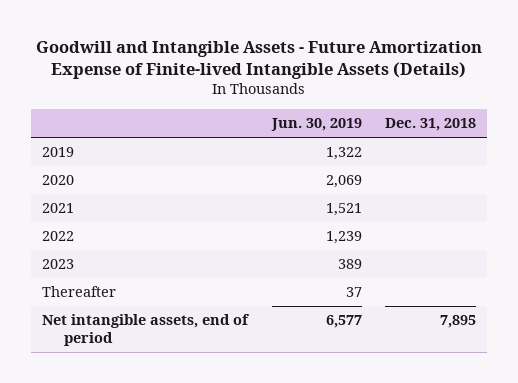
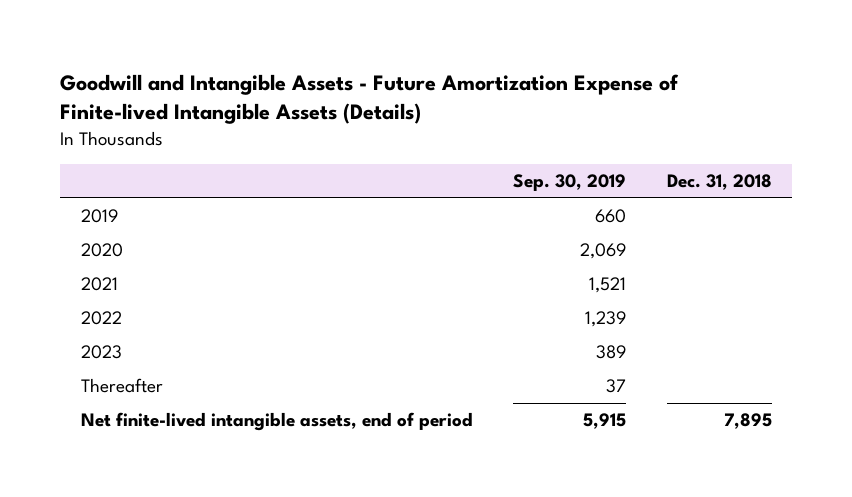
- | Jun. 30, 2019 | Dec. 31, 2018
+ | Sep. 30, 2019 | Dec. 31, 2018
- Net intangible assets, end of period | 6,577 | 7,895
+ Net finite-lived intangible assets, end of period | 5,915 | 7,895

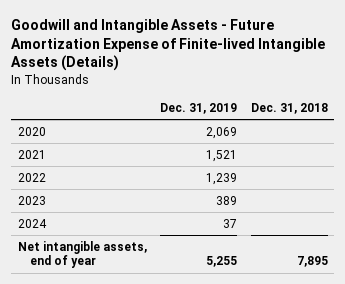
- | Sep. 30, 2019 | Dec. 31, 2018
+ | Dec. 31, 2019 | Dec. 31, 2018
- 2019 | 660 |
- Thereafter | 37 |
- Net finite-lived intangible assets, end of period | 5,915 | 7,895
+ 2024 | 37 |
+ Net intangible assets, end of year | 5,255 | 7,895

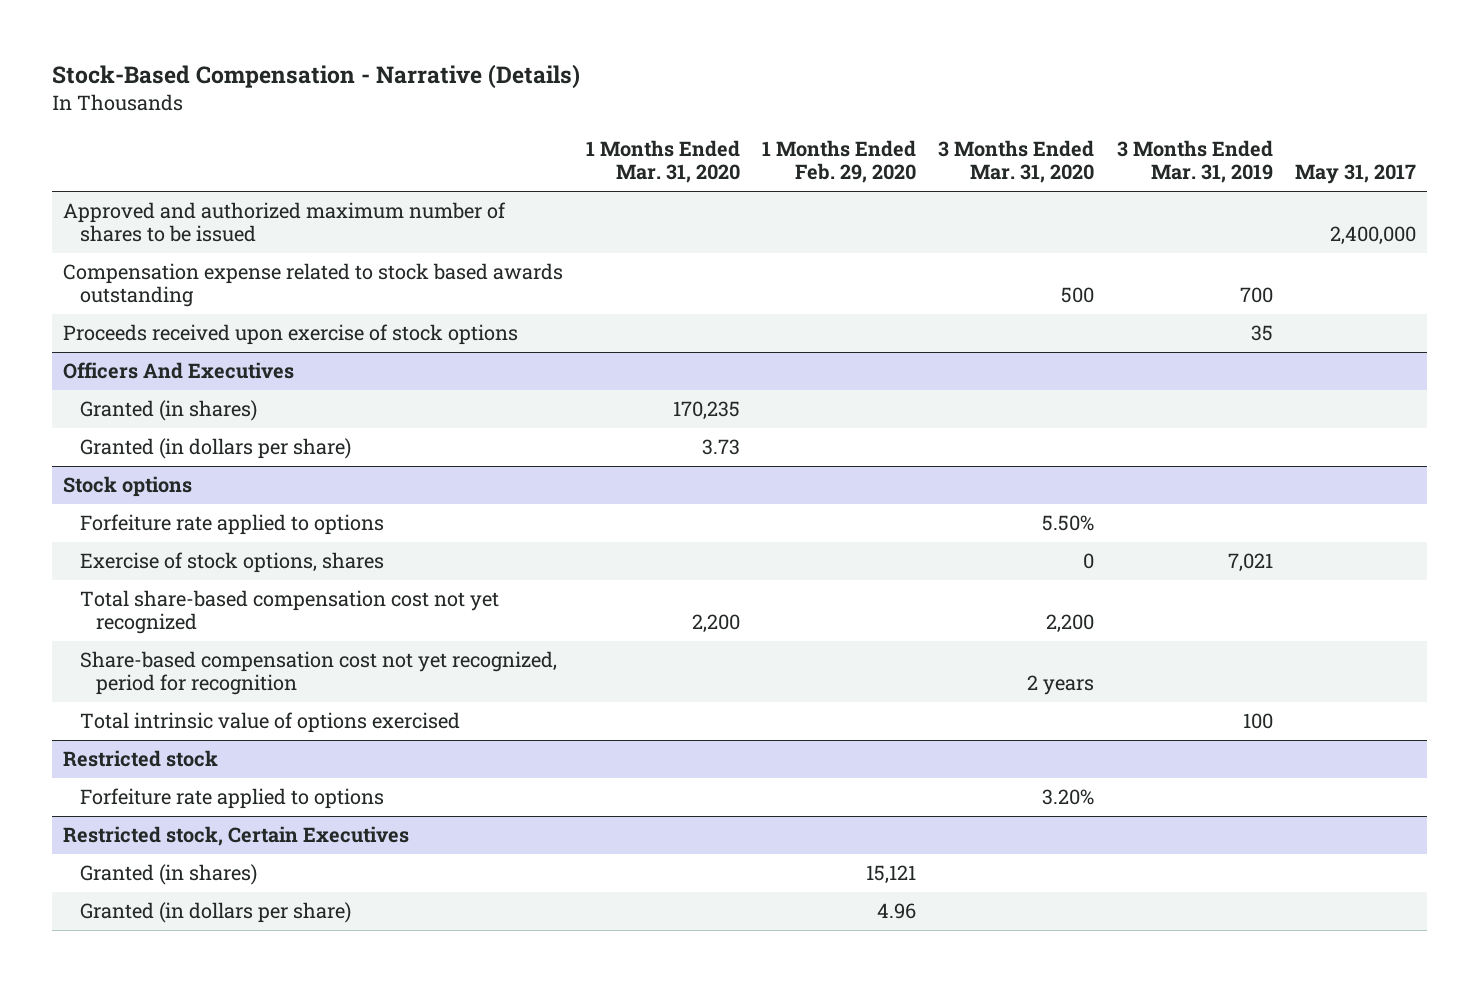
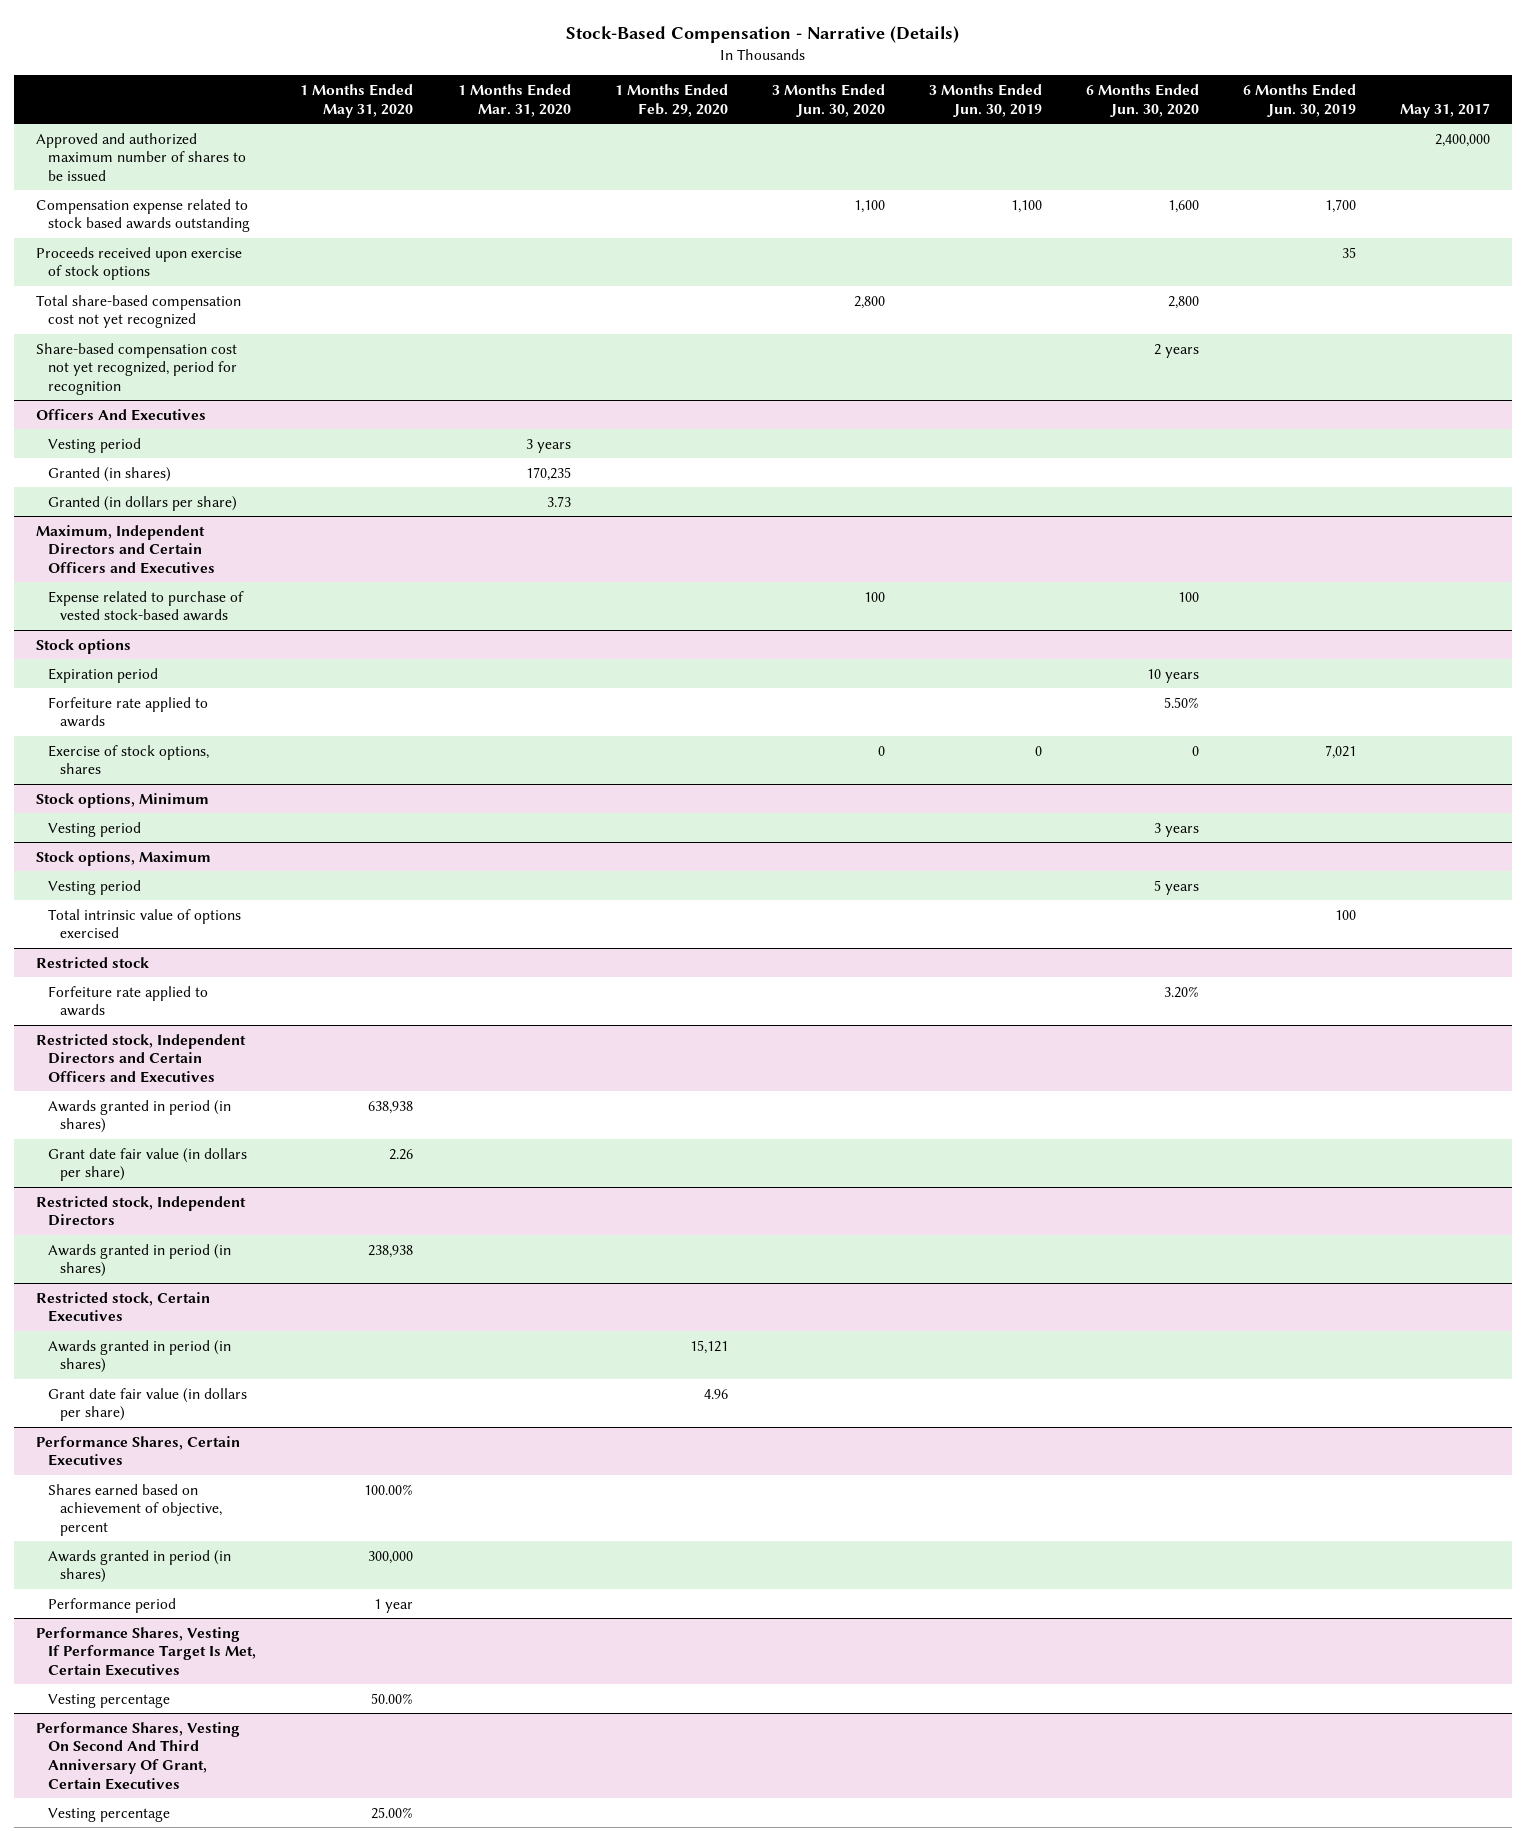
- | 1 Months Ended Mar. 31, 2020 | 1 Months Ended Feb. 29, 2020 | 3 Months Ended Mar. 31, 2020 | 3 Months Ended Mar. 31, 2019 | May 31, 2017
+ | 1 Months Ended May 31, 2020 | 1 Months Ended Mar. 31, 2020 | 1 Months Ended Feb. 29, 2020 | 3 Months Ended Jun. 30, 2020 | 3 Months Ended Jun. 30, 2019 | 6 Months Ended Jun. 30, 2020 | 6 Months Ended Jun. 30, 2019 | May 31, 2017
+ Total share-based compensation cost not yet recognized | | | | 2,800 | | 2,800 | |
+ Share-based compensation cost not yet recognized, period for recognition | | | | | | 2 years | |
@ Officers And Executives
+ Vesting period | | 3 years | | | | | |
+ Maximum, Independent Directors and Certain Officers and Executives
+ Expense related to purchase of vested stock-based awards | | | | 100 | | 100 | |
@ Stock options
- Forfeiture rate applied to options | | | 5.50% | |
+ Expiration period | | | | | | 10 years | |
+ Forfeiture rate applied to awards | | | | | | 5.50% | |
- Total share-based compensation cost not yet recognized | 2,200 | | 2,200 | |
- Share-based compensation cost not yet recognized, period for recognition | | | 2 years | |
- Total intrinsic value of options exercised | | | | 100 |
+ Stock options, Minimum
+ Vesting period | | | | | | 3 years | |
+ Stock options, Maximum
+ Vesting period | | | | | | 5 years | |
+ Total intrinsic value of options exercised | | | | | | | 100 |
@ Restricted stock
- Forfeiture rate applied to options | | | 3.20% | |
+ Forfeiture rate applied to awards | | | | | | 3.20% | |
+ Restricted stock, Independent Directors and Certain Officers and Executives
+ Awards granted in period (in shares) | 638,938 | | | | | | |
+ Grant date fair value (in dollars per share) | 2.26 | | | | | | |
+ Restricted stock, Independent Directors
+ Awards granted in period (in shares) | 238,938 | | | | | | |
@ Restricted stock, Certain Executives
- Granted (in shares) | | 15,121 | | |
- Granted (in dollars per share) | | 4.96 | | |
+ Awards granted in period (in shares) | | | 15,121 | | | | |
+ Grant date fair value (in dollars per share) | | | 4.96 | | | | |
+ Performance Shares, Certain Executives
+ Shares earned based on achievement of objective, percent | 100.00% | | | | | | |
+ Awards granted in period (in shares) | 300,000 | | | | | | |
+ Performance period | 1 year | | | | | | |
+ Performance Shares, Vesting If Performance Target Is Met, Certain Executives
+ Vesting percentage | 50.00% | | | | | | |
+ Performance Shares, Vesting On Second And Third Anniversary Of Grant, Certain Executives
+ Vesting percentage | 25.00% | | | | | | |

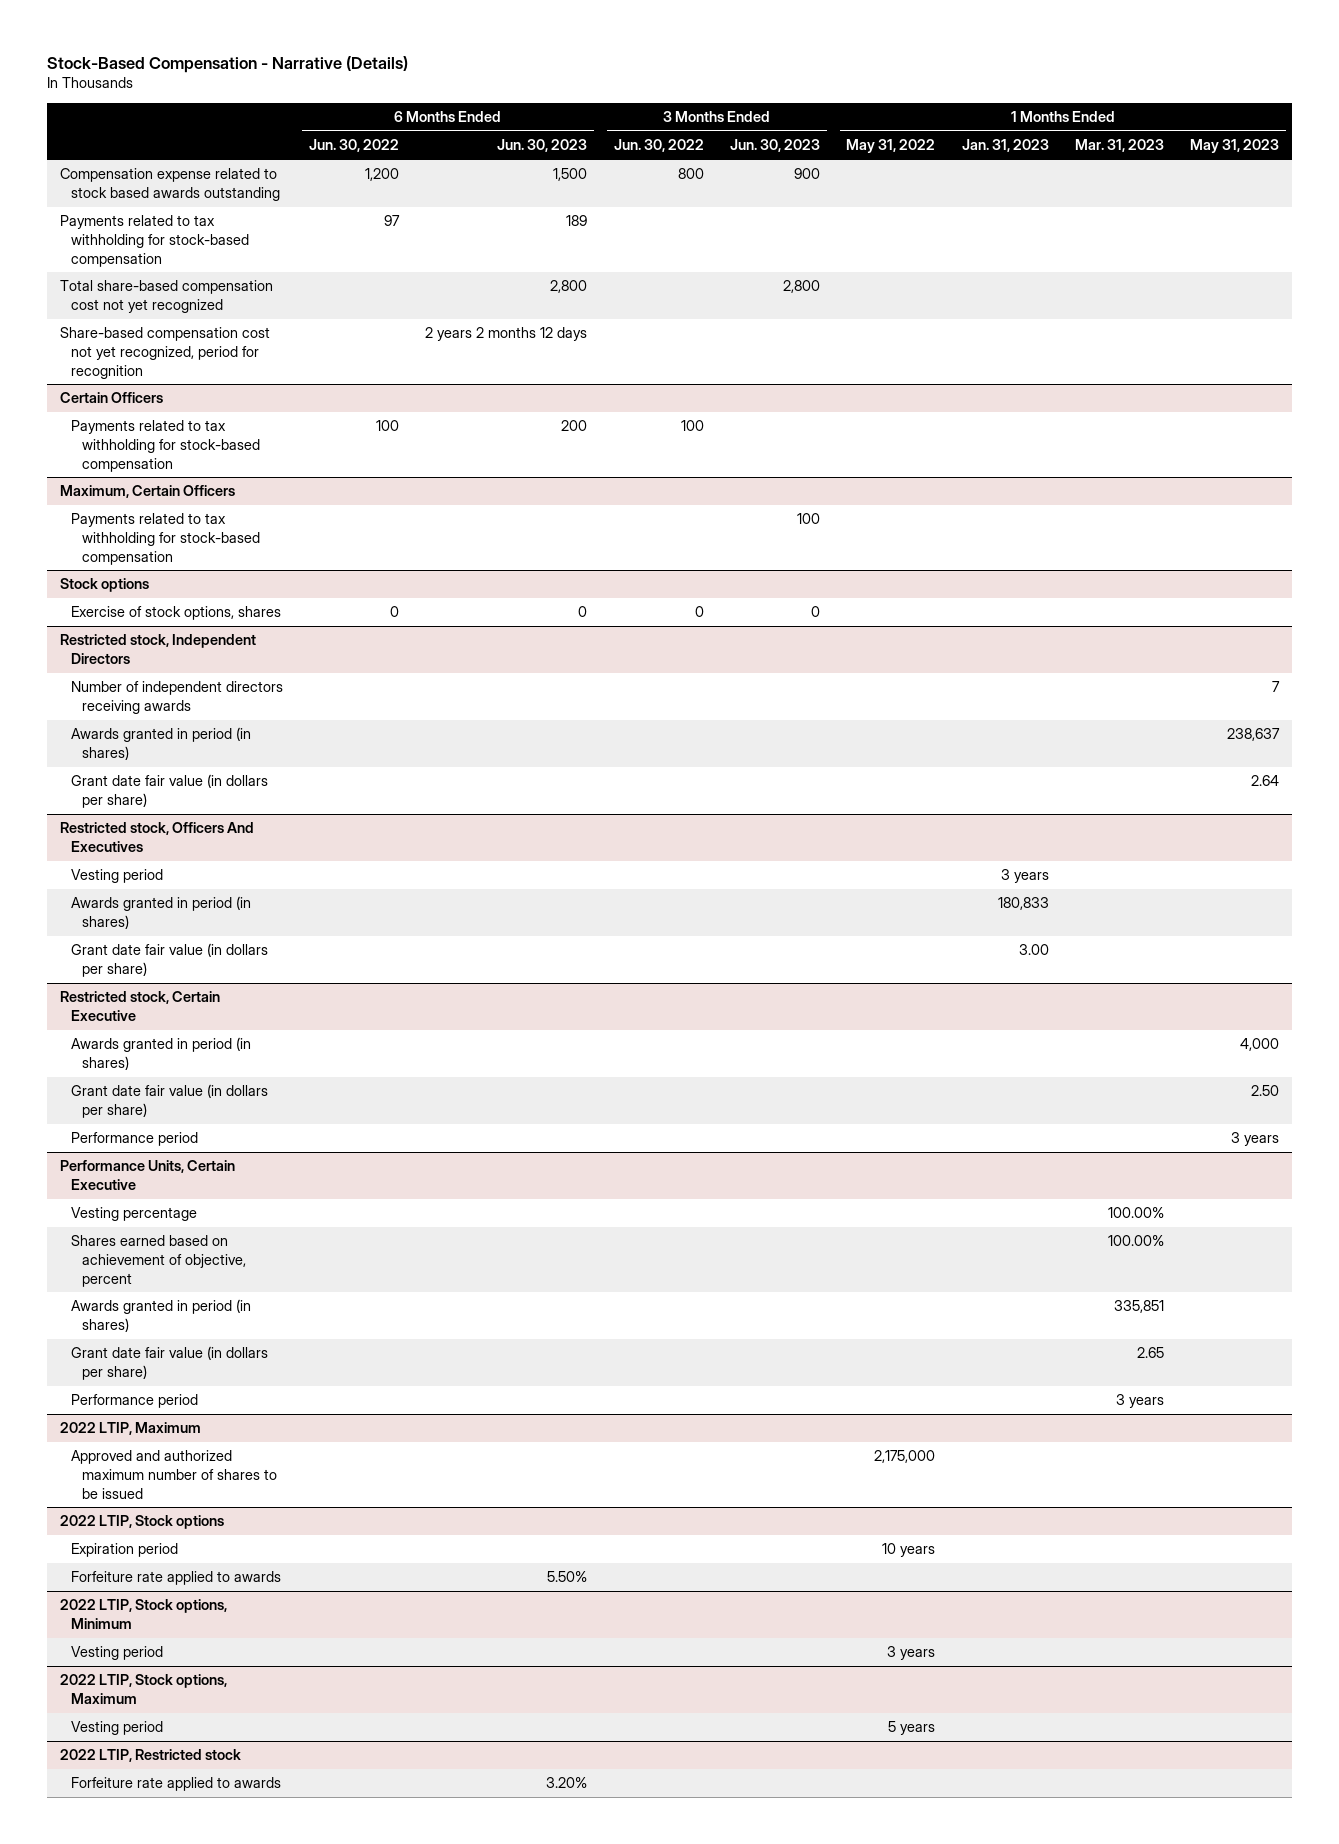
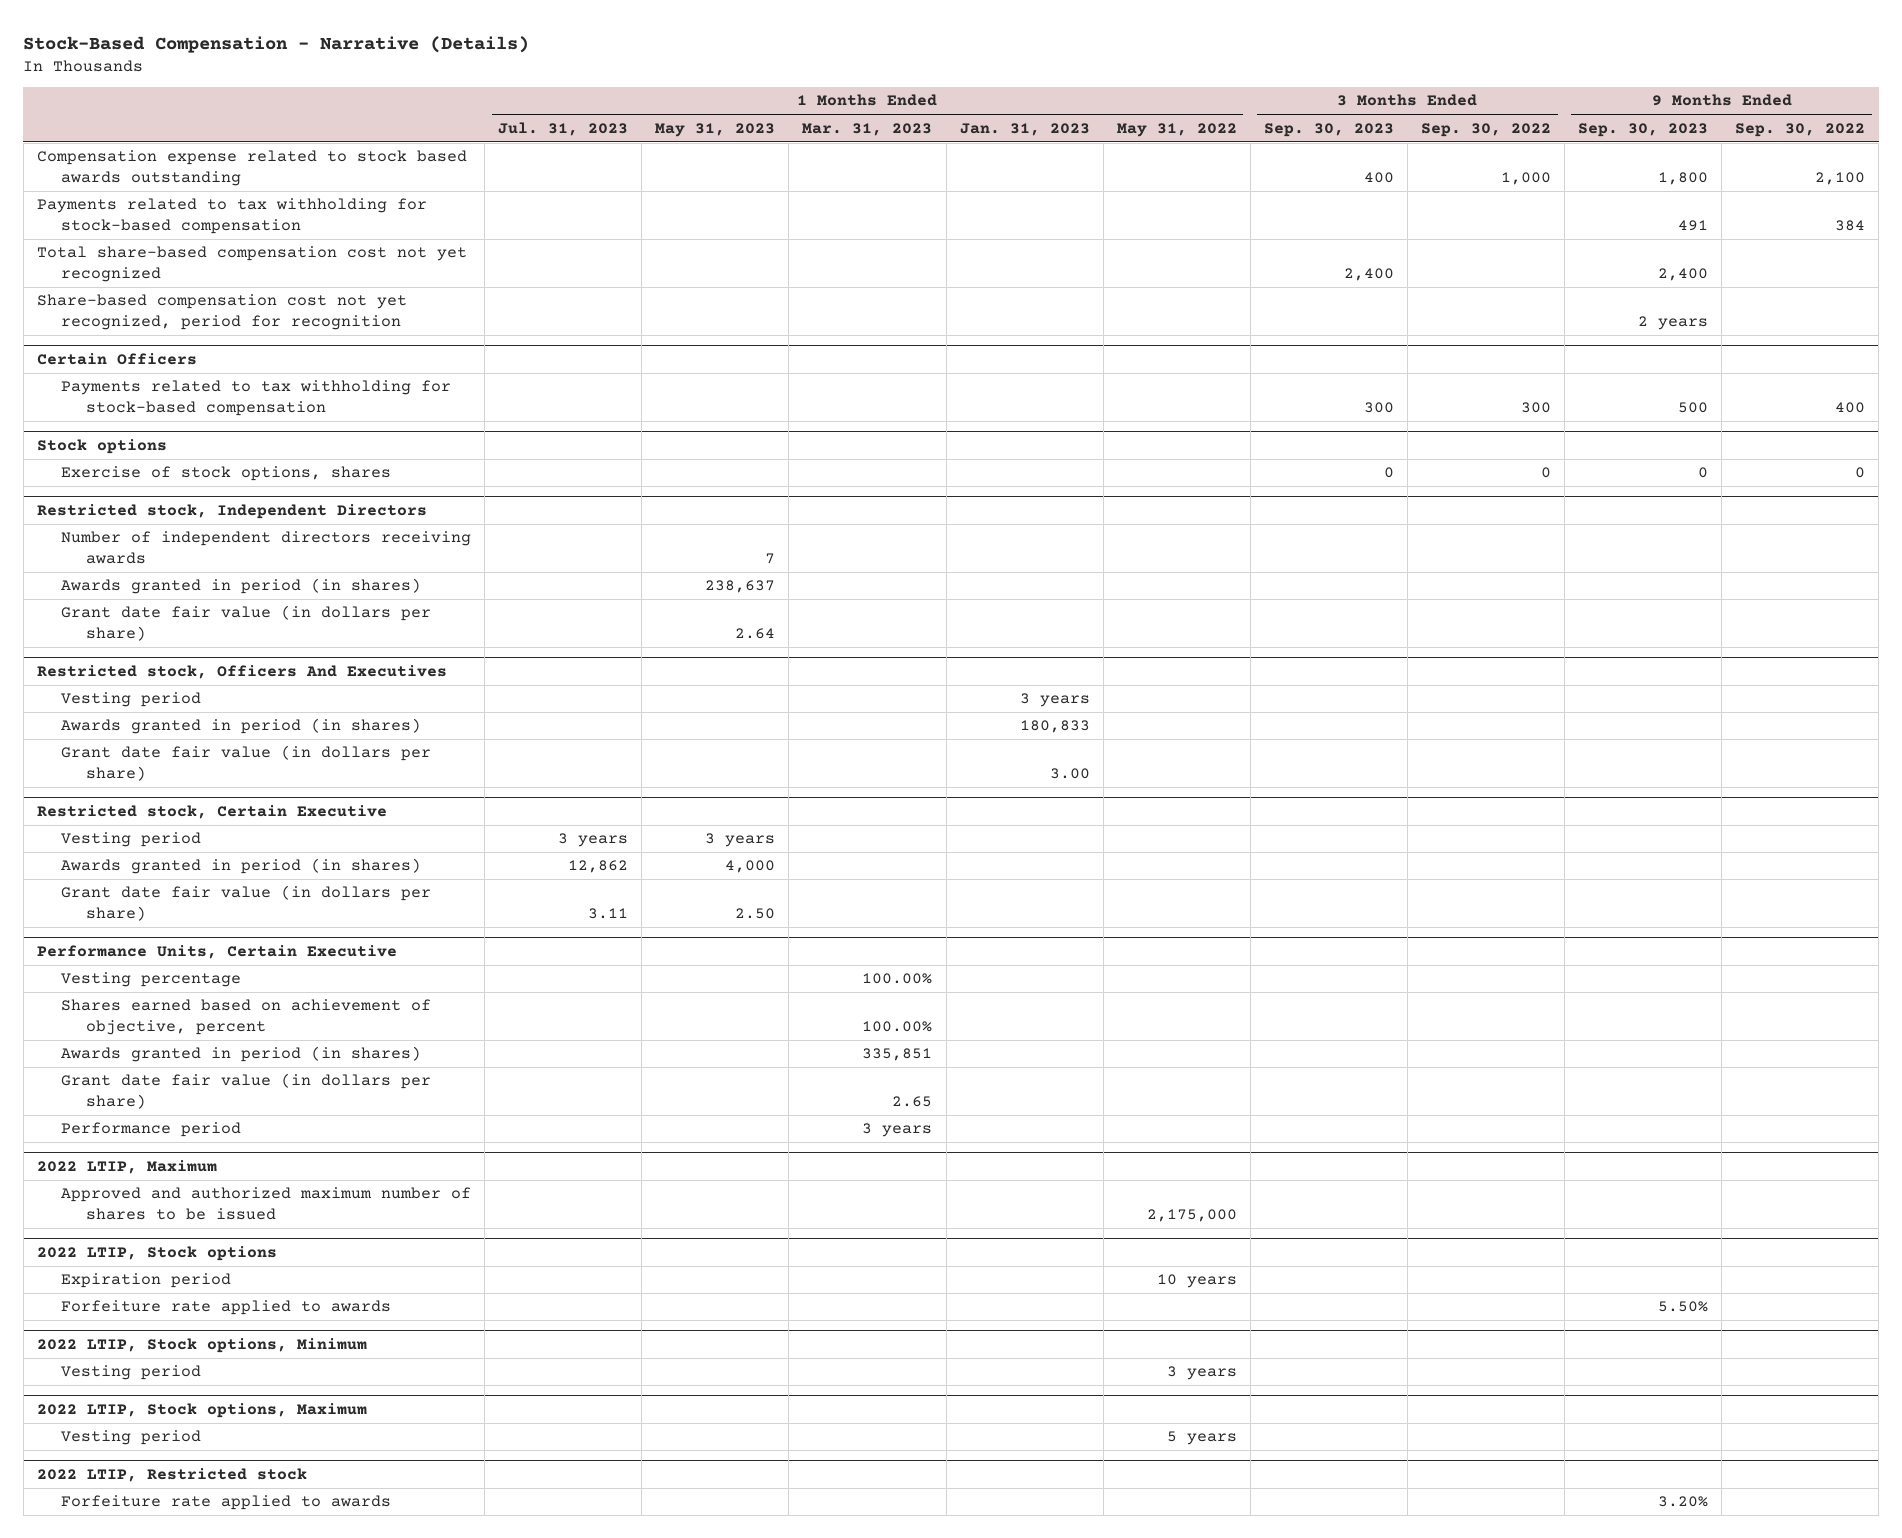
- | 6 Months Ended Jun. 30, 2022 | 6 Months Ended Jun. 30, 2023 | 3 Months Ended Jun. 30, 2022 | 3 Months Ended Jun. 30, 2023 | 1 Months Ended May 31, 2022 | 1 Months Ended Jan. 31, 2023 | 1 Months Ended Mar. 31, 2023 | 1 Months Ended May 31, 2023
+ | 1 Months Ended Jul. 31, 2023 | 1 Months Ended May 31, 2023 | 1 Months Ended Mar. 31, 2023 | 1 Months Ended Jan. 31, 2023 | 1 Months Ended May 31, 2022 | 3 Months Ended Sep. 30, 2023 | 3 Months Ended Sep. 30, 2022 | 9 Months Ended Sep. 30, 2023 | 9 Months Ended Sep. 30, 2022
- Maximum, Certain Officers
- Payments related to tax withholding for stock-based compensation | | | | 100 | | | |
@ Restricted stock, Certain Executive
+ Vesting period | 3 years | 3 years | | | | | | |
- Performance period | | | | | | | | 3 years

